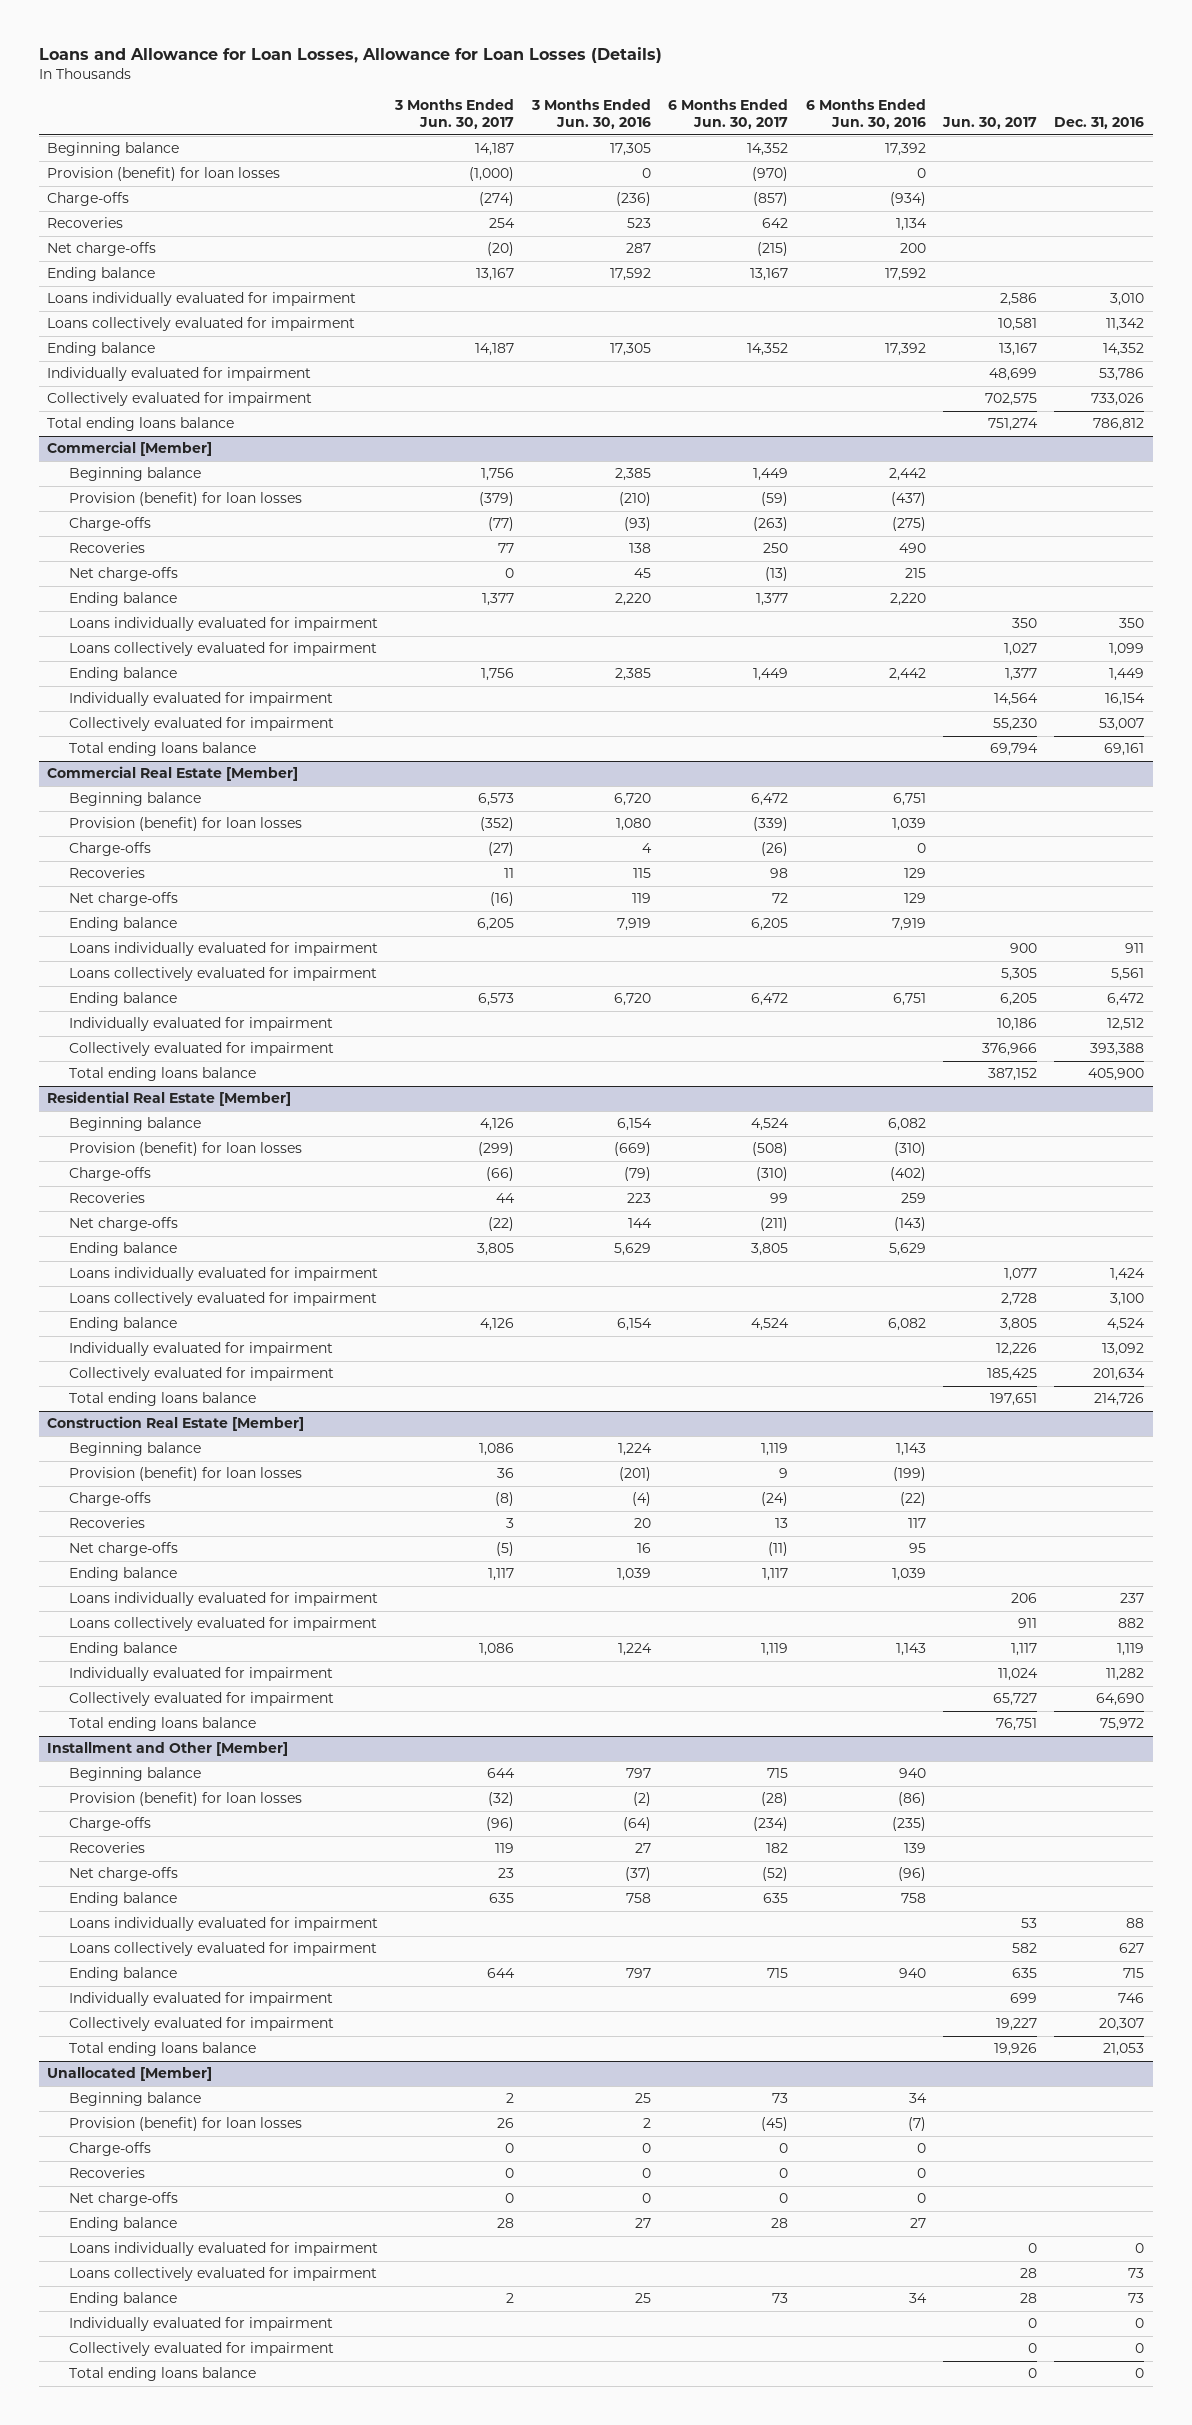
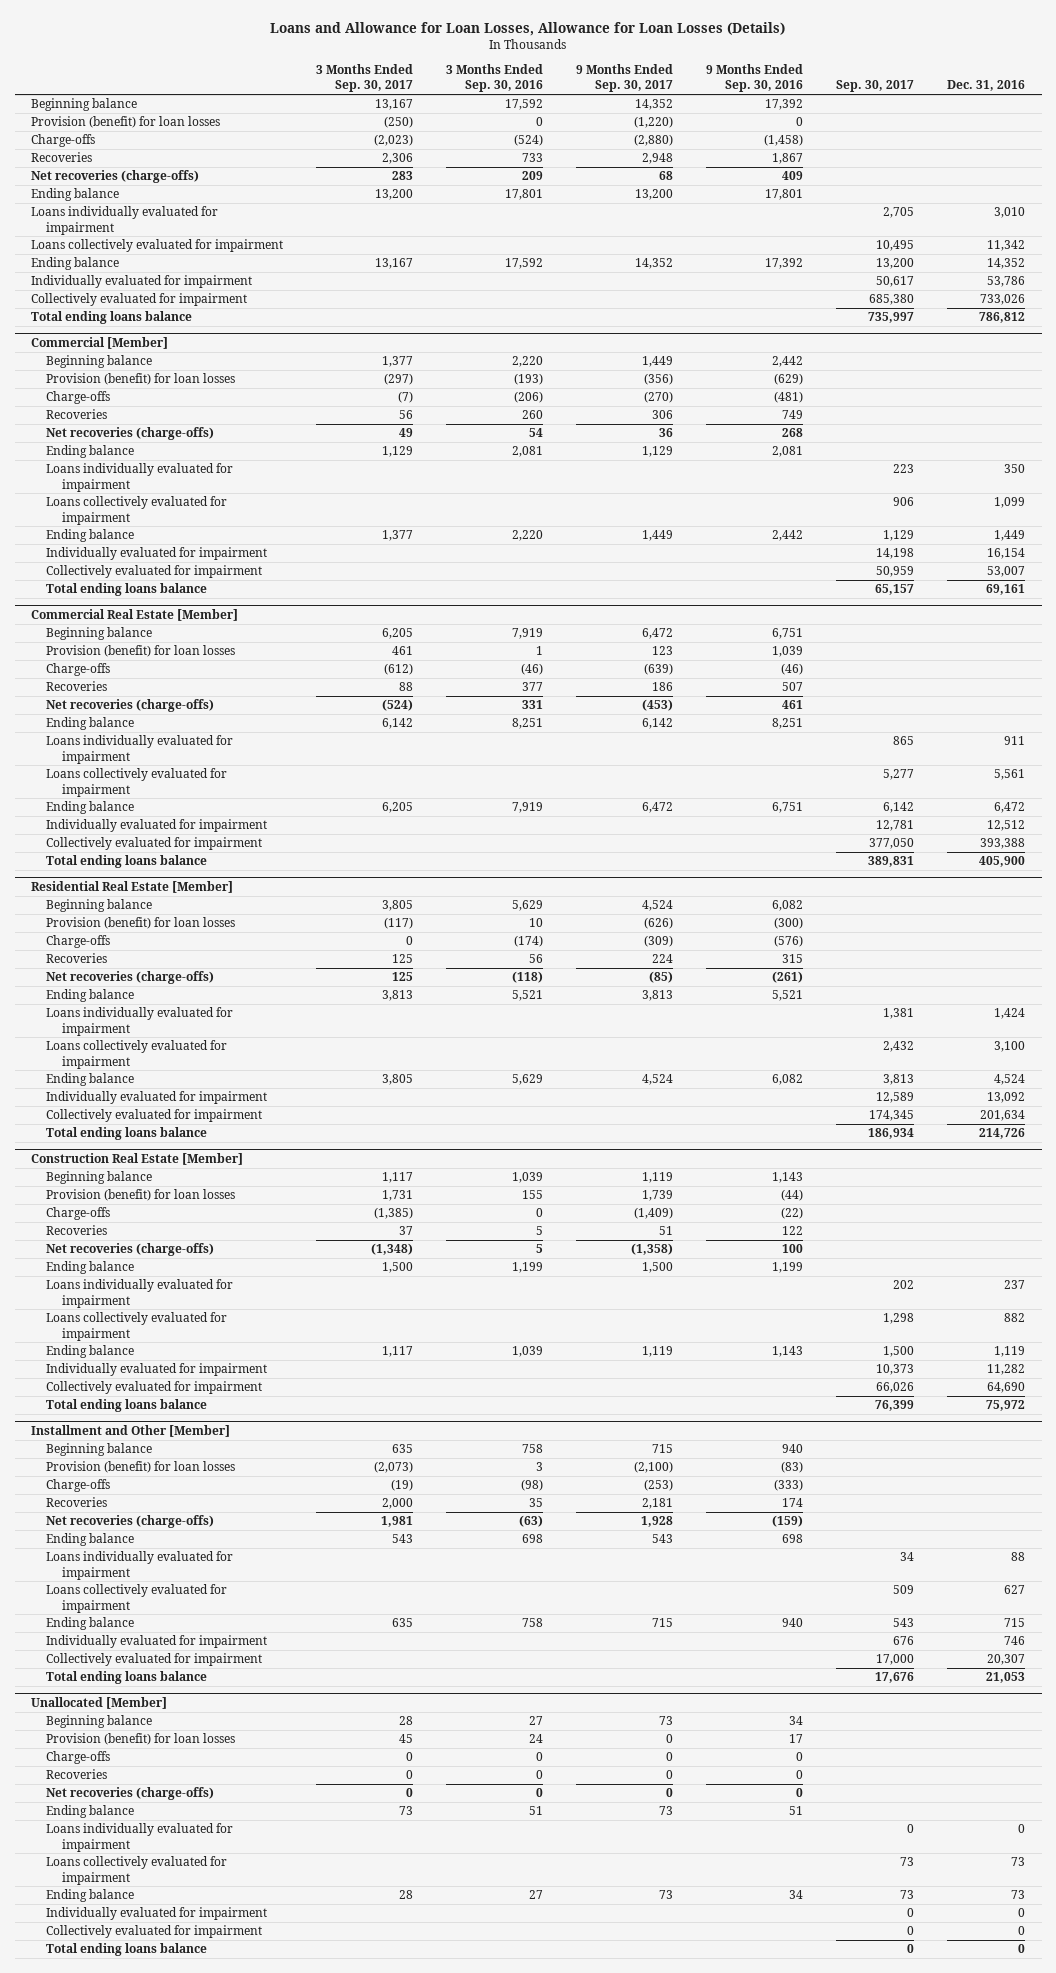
- | 3 Months Ended Jun. 30, 2017 | 3 Months Ended Jun. 30, 2016 | 6 Months Ended Jun. 30, 2017 | 6 Months Ended Jun. 30, 2016 | Jun. 30, 2017 | Dec. 31, 2016
+ | 3 Months Ended Sep. 30, 2017 | 3 Months Ended Sep. 30, 2016 | 9 Months Ended Sep. 30, 2017 | 9 Months Ended Sep. 30, 2016 | Sep. 30, 2017 | Dec. 31, 2016
- Net charge-offs | (20) | 287 | (215) | 200 | |
+ Net recoveries (charge-offs) | 283 | 209 | 68 | 409 | |
@ Commercial [Member]
- Net charge-offs | 0 | 45 | (13) | 215 | |
+ Net recoveries (charge-offs) | 49 | 54 | 36 | 268 | |
@ Commercial Real Estate [Member]
- Net charge-offs | (16) | 119 | 72 | 129 | |
+ Net recoveries (charge-offs) | (524) | 331 | (453) | 461 | |
@ Residential Real Estate [Member]
- Net charge-offs | (22) | 144 | (211) | (143) | |
+ Net recoveries (charge-offs) | 125 | (118) | (85) | (261) | |
@ Construction Real Estate [Member]
- Net charge-offs | (5) | 16 | (11) | 95 | |
+ Net recoveries (charge-offs) | (1,348) | 5 | (1,358) | 100 | |
@ Installment and Other [Member]
- Net charge-offs | 23 | (37) | (52) | (96) | |
+ Net recoveries (charge-offs) | 1,981 | (63) | 1,928 | (159) | |
@ Unallocated [Member]
- Net charge-offs | 0 | 0 | 0 | 0 | |
+ Net recoveries (charge-offs) | 0 | 0 | 0 | 0 | |

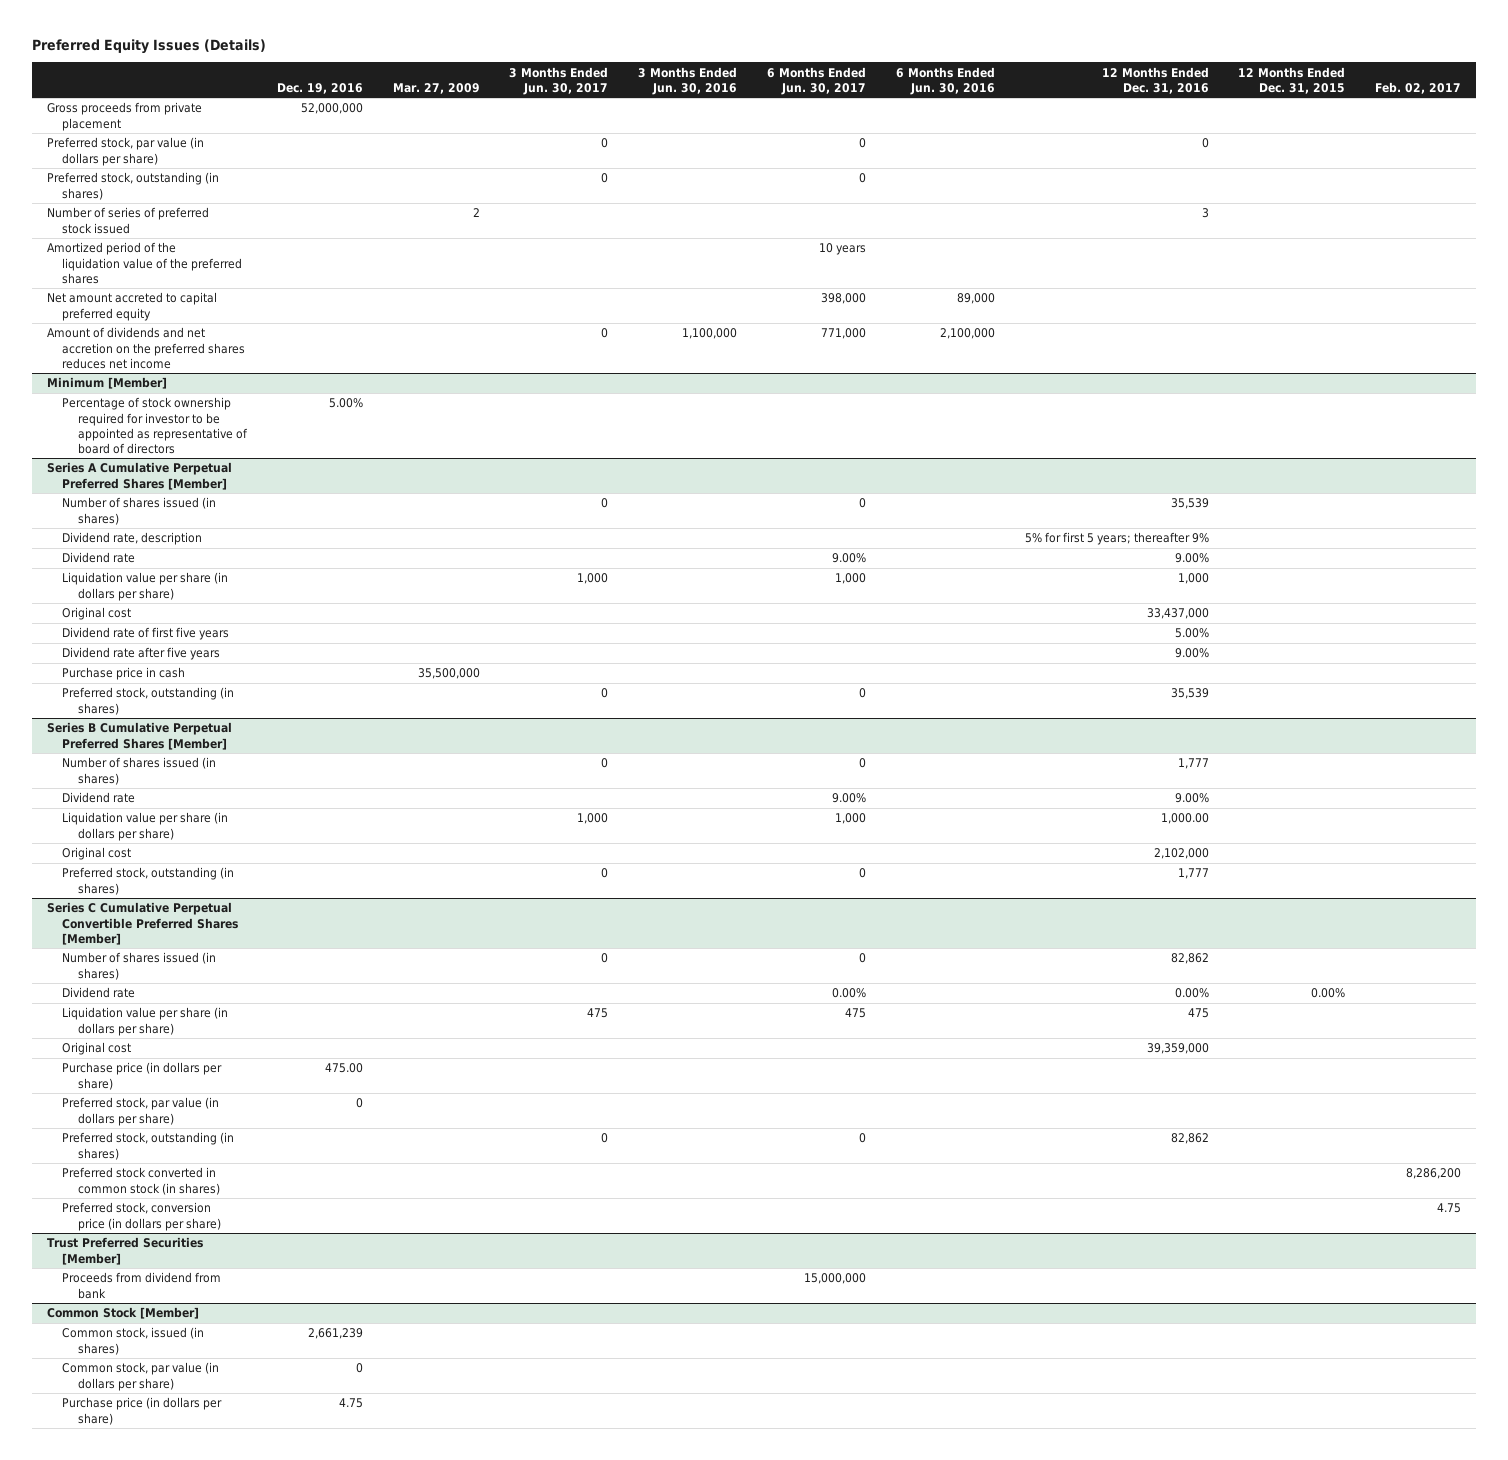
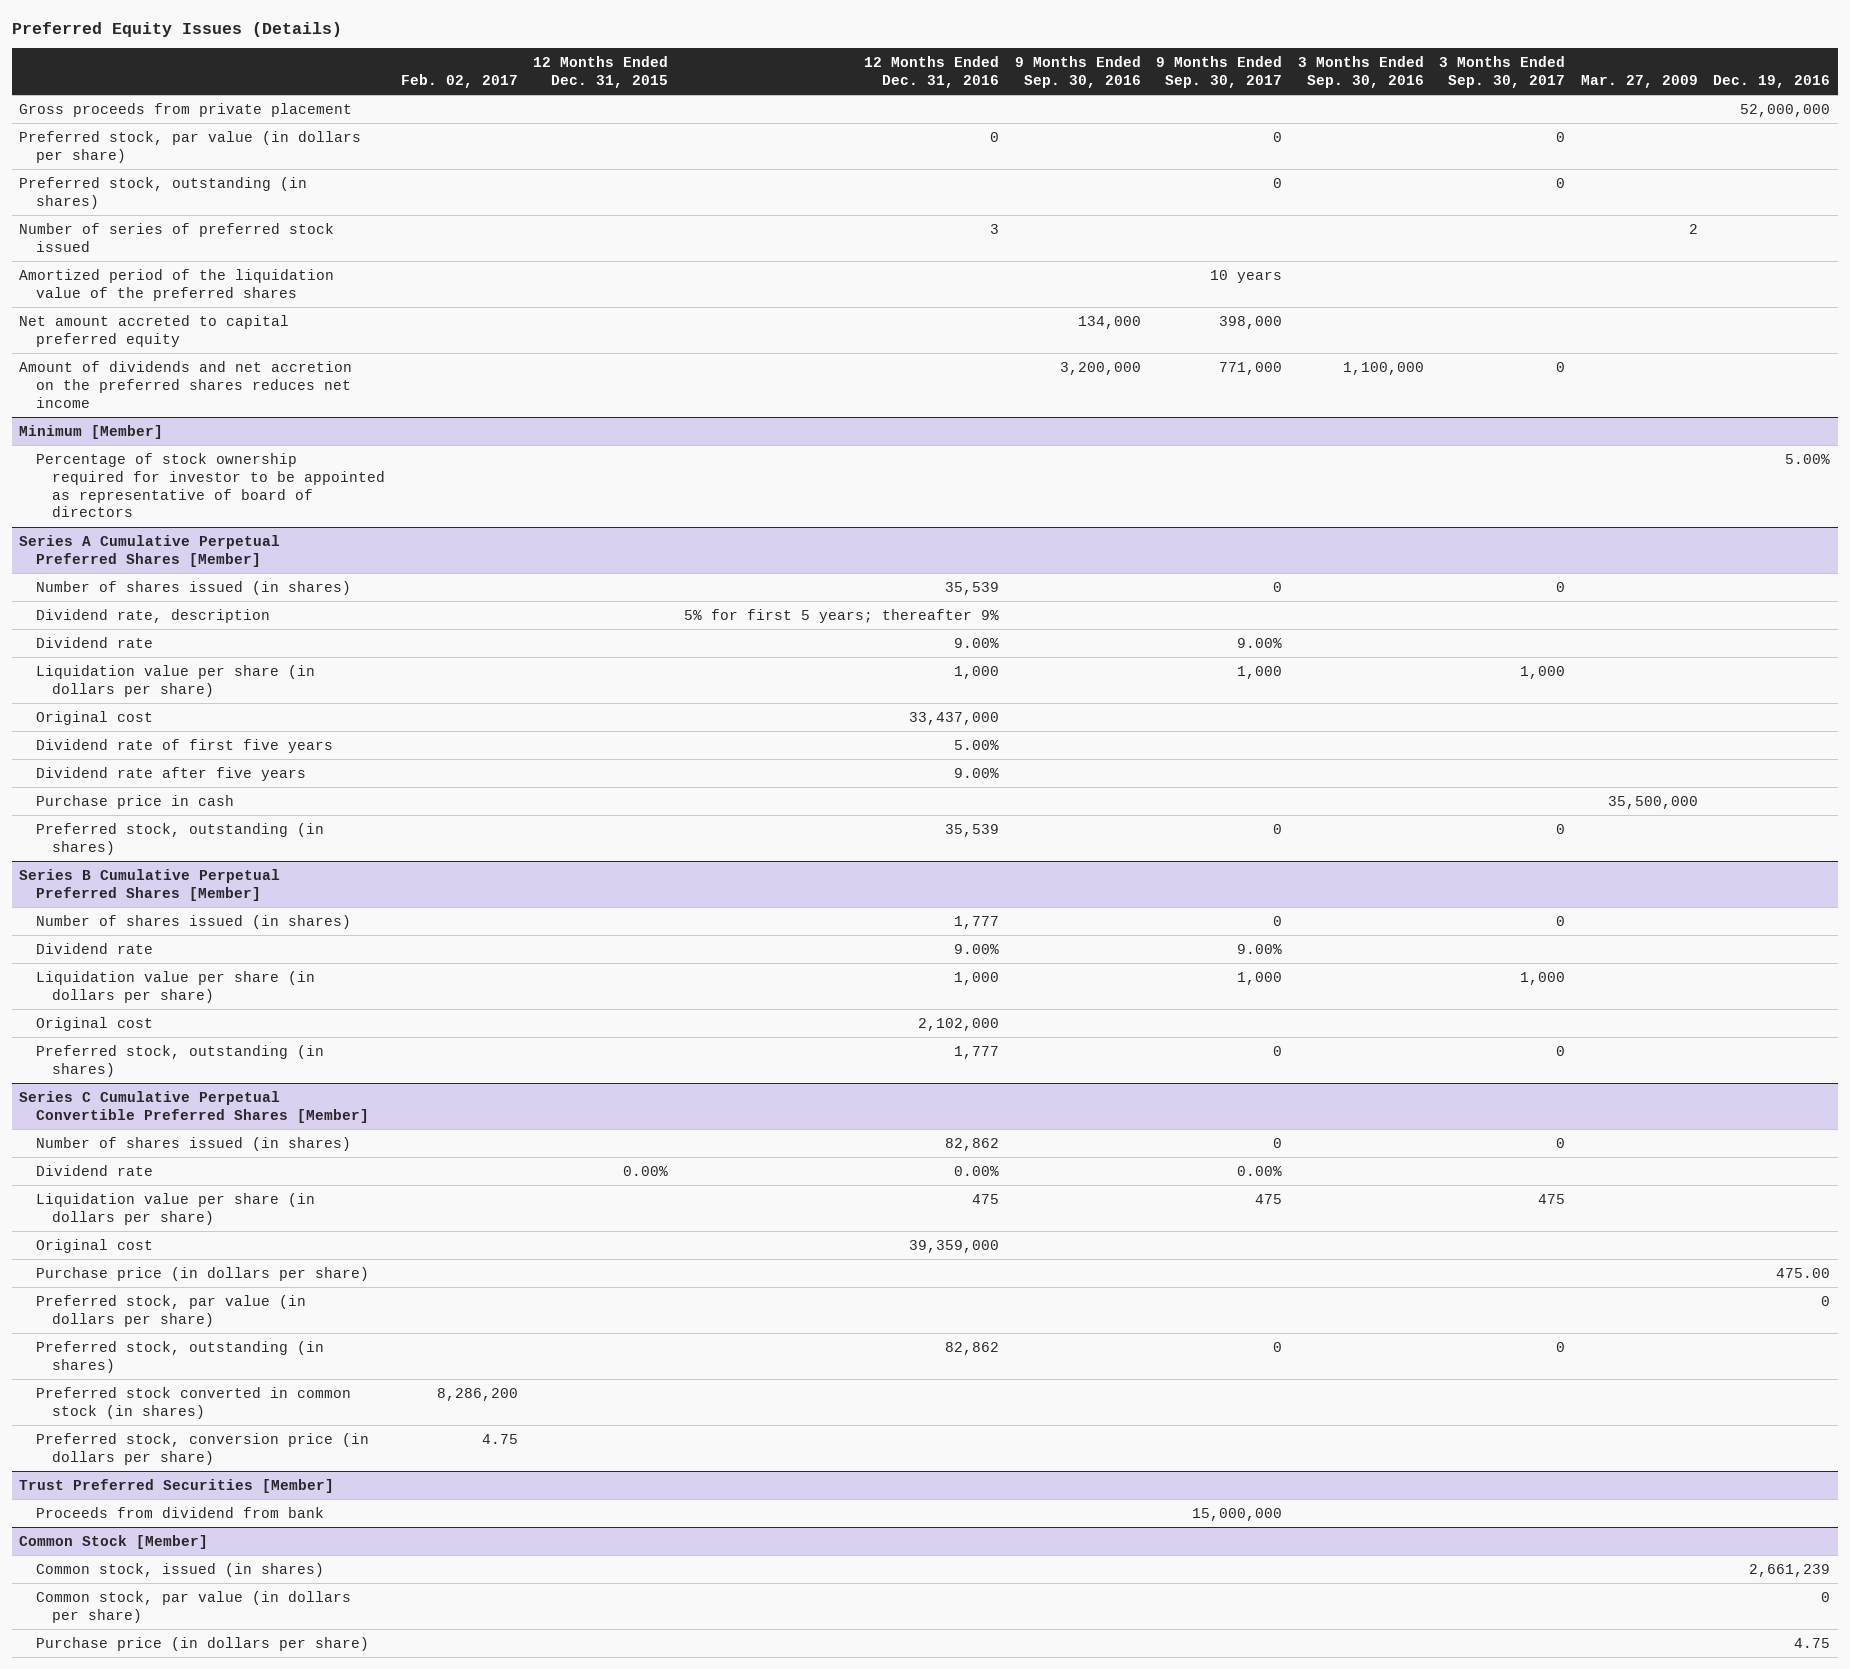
- | Dec. 19, 2016 | Mar. 27, 2009 | 3 Months Ended Jun. 30, 2017 | 3 Months Ended Jun. 30, 2016 | 6 Months Ended Jun. 30, 2017 | 6 Months Ended Jun. 30, 2016 | 12 Months Ended Dec. 31, 2016 | 12 Months Ended Dec. 31, 2015 | Feb. 02, 2017
+ | Feb. 02, 2017 | 12 Months Ended Dec. 31, 2015 | 12 Months Ended Dec. 31, 2016 | 9 Months Ended Sep. 30, 2016 | 9 Months Ended Sep. 30, 2017 | 3 Months Ended Sep. 30, 2016 | 3 Months Ended Sep. 30, 2017 | Mar. 27, 2009 | Dec. 19, 2016
@ Series B Cumulative Perpetual Preferred Shares [Member]
- Liquidation value per share (in dollars per share) | | | 1,000 | | 1,000 | | 1,000.00 | |
+ Liquidation value per share (in dollars per share) | | | 1,000 | | 1,000 | | 1,000 | |

